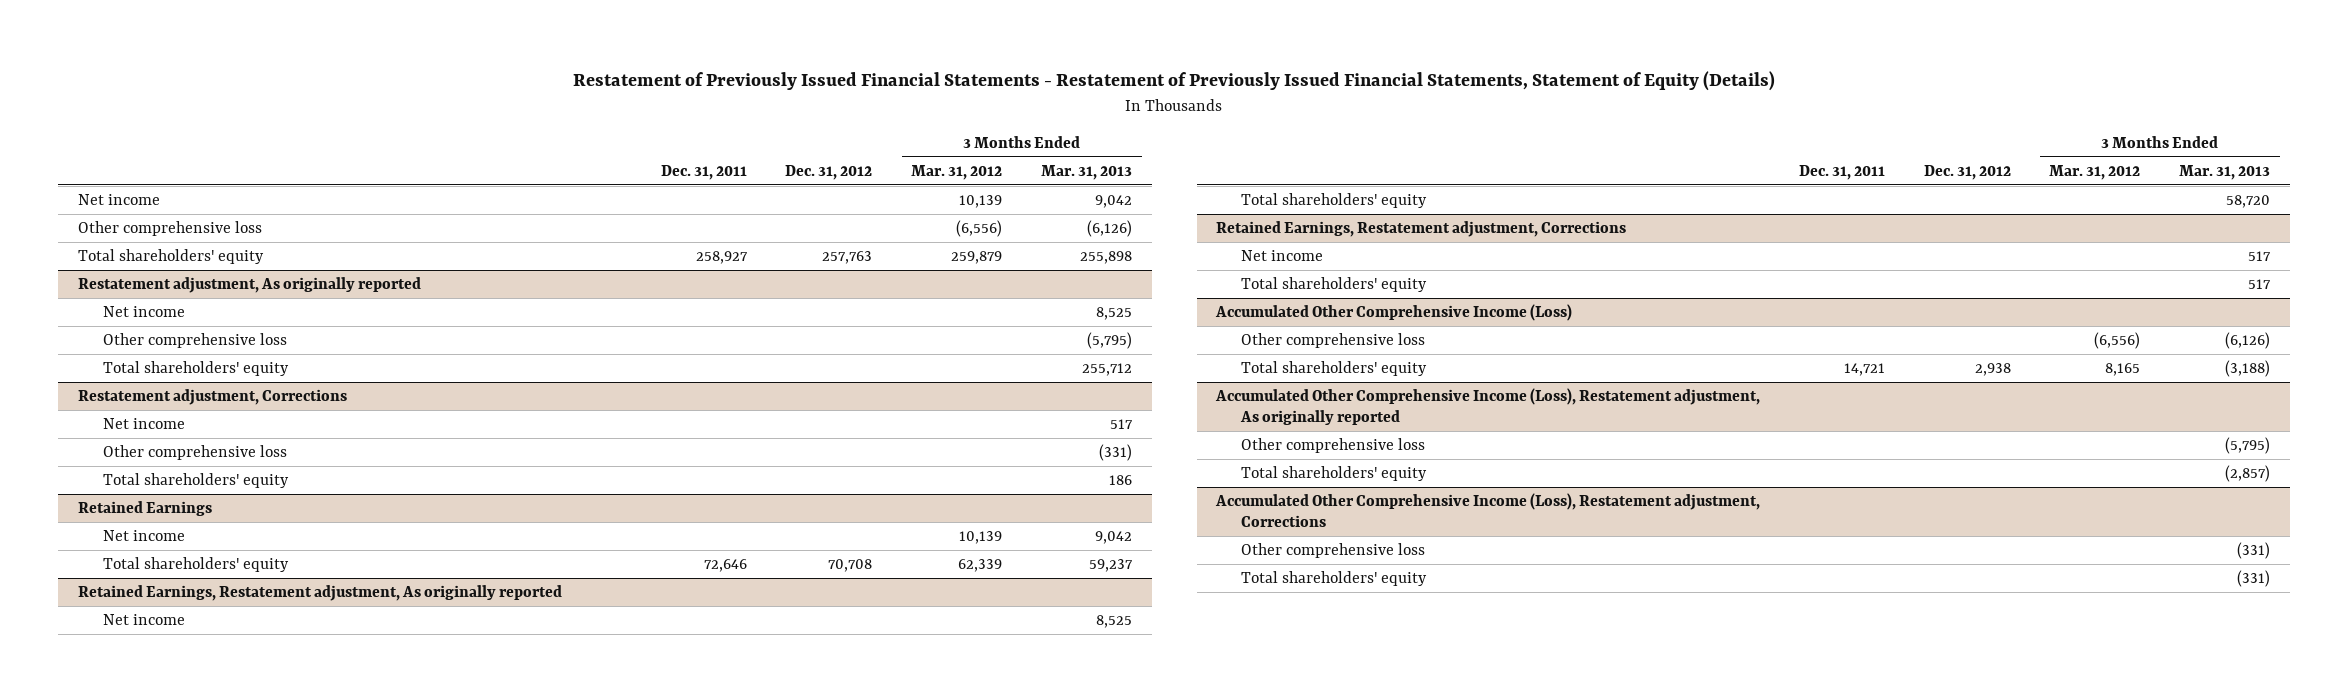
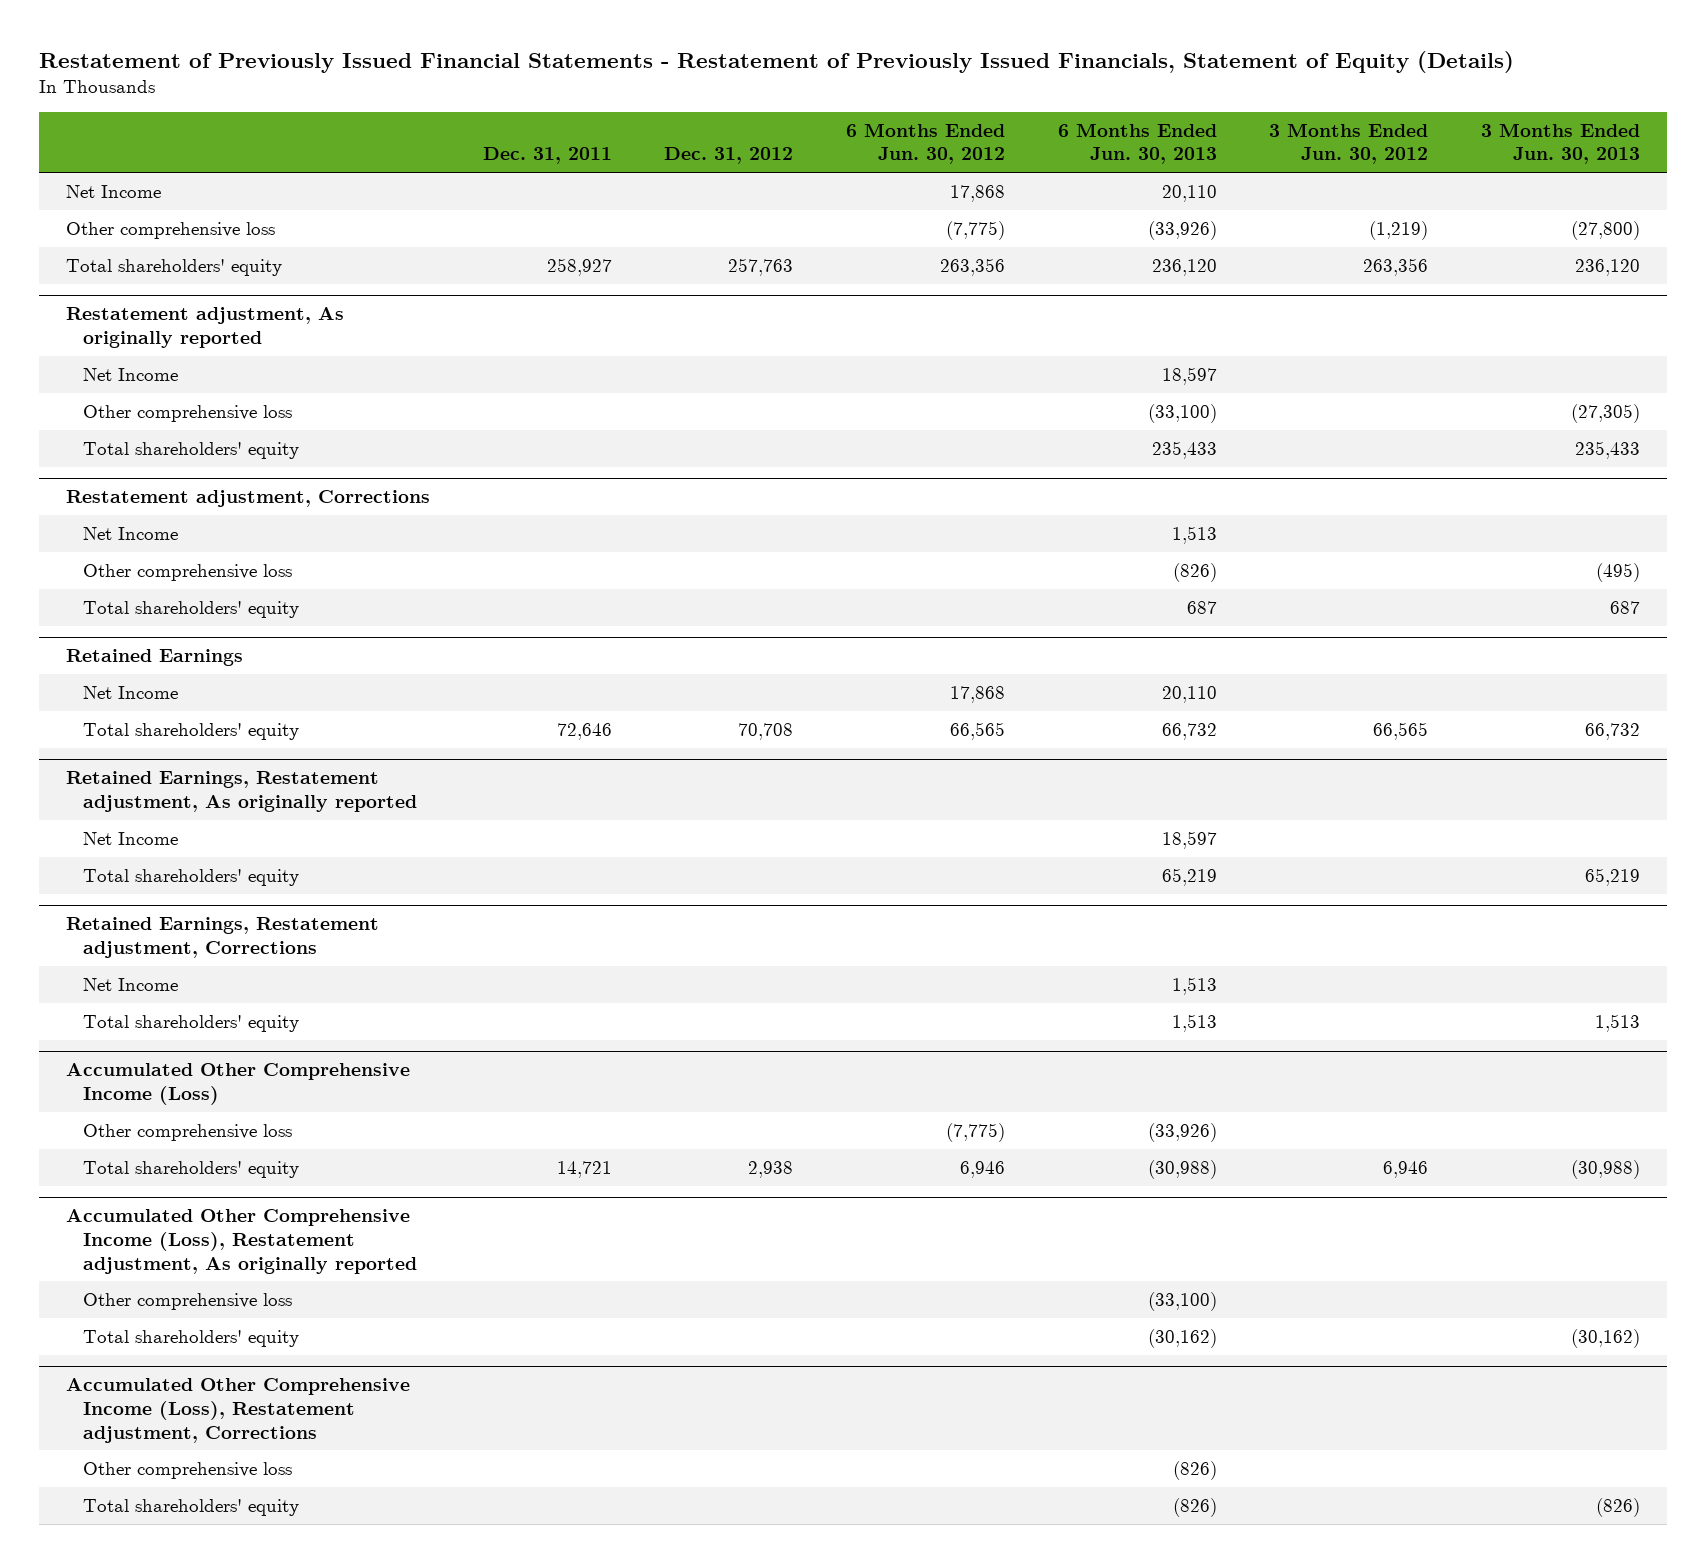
- Restatement of Previously Issued Financial Statements - Restatement of Previously Issued Financial Statements, Statement of Equity (Details)
+ Restatement of Previously Issued Financial Statements - Restatement of Previously Issued Financials, Statement of Equity (Details)
- | Dec. 31, 2011 | Dec. 31, 2012 | 3 Months Ended Mar. 31, 2012 | 3 Months Ended Mar. 31, 2013
+ | Dec. 31, 2011 | Dec. 31, 2012 | 6 Months Ended Jun. 30, 2012 | 6 Months Ended Jun. 30, 2013 | 3 Months Ended Jun. 30, 2012 | 3 Months Ended Jun. 30, 2013
- Net income | | | 10,139 | 9,042
+ Net Income | | | 17,868 | 20,110 | |
@ Restatement adjustment, As originally reported
- Net income | | | | 8,525
+ Net Income | | | | 18,597 | |
@ Restatement adjustment, Corrections
- Net income | | | | 517
+ Net Income | | | | 1,513 | |
@ Retained Earnings
- Net income | | | 10,139 | 9,042
+ Net Income | | | 17,868 | 20,110 | |
@ Retained Earnings, Restatement adjustment, As originally reported
- Net income | | | | 8,525
+ Net Income | | | | 18,597 | |
@ Retained Earnings, Restatement adjustment, Corrections
- Net income | | | | 517
+ Net Income | | | | 1,513 | |

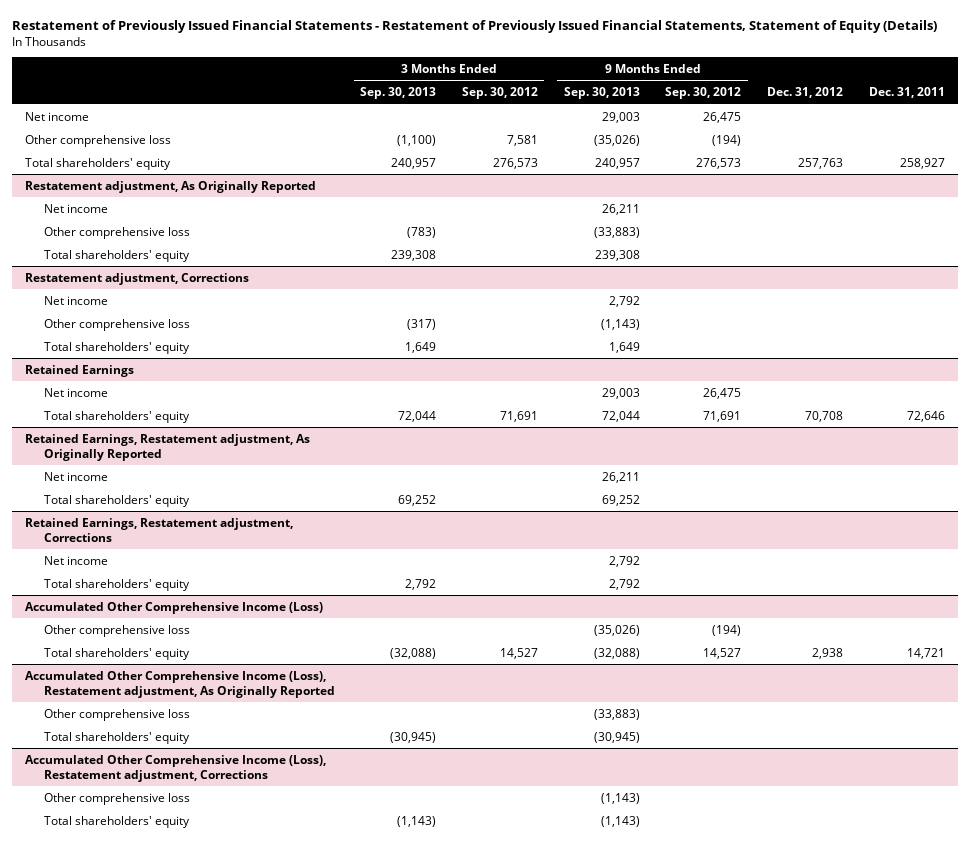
- Restatement of Previously Issued Financial Statements - Restatement of Previously Issued Financials, Statement of Equity (Details)
+ Restatement of Previously Issued Financial Statements - Restatement of Previously Issued Financial Statements, Statement of Equity (Details)
- | Dec. 31, 2011 | Dec. 31, 2012 | 6 Months Ended Jun. 30, 2012 | 6 Months Ended Jun. 30, 2013 | 3 Months Ended Jun. 30, 2012 | 3 Months Ended Jun. 30, 2013
+ | 3 Months Ended Sep. 30, 2013 | 3 Months Ended Sep. 30, 2012 | 9 Months Ended Sep. 30, 2013 | 9 Months Ended Sep. 30, 2012 | Dec. 31, 2012 | Dec. 31, 2011
- Net Income | | | 17,868 | 20,110 | |
+ Net income | | | 29,003 | 26,475 | |
- Restatement adjustment, As originally reported
- Net Income | | | | 18,597 | |
+ Restatement adjustment, As Originally Reported
+ Net income | | | 26,211 | | |
@ Restatement adjustment, Corrections
- Net Income | | | | 1,513 | |
+ Net income | | | 2,792 | | |
@ Retained Earnings
- Net Income | | | 17,868 | 20,110 | |
+ Net income | | | 29,003 | 26,475 | |
- Retained Earnings, Restatement adjustment, As originally reported
- Net Income | | | | 18,597 | |
+ Retained Earnings, Restatement adjustment, As Originally Reported
+ Net income | | | 26,211 | | |
@ Retained Earnings, Restatement adjustment, Corrections
- Net Income | | | | 1,513 | |
+ Net income | | | 2,792 | | |
- Accumulated Other Comprehensive Income (Loss), Restatement adjustment, As originally reported
+ Accumulated Other Comprehensive Income (Loss), Restatement adjustment, As Originally Reported

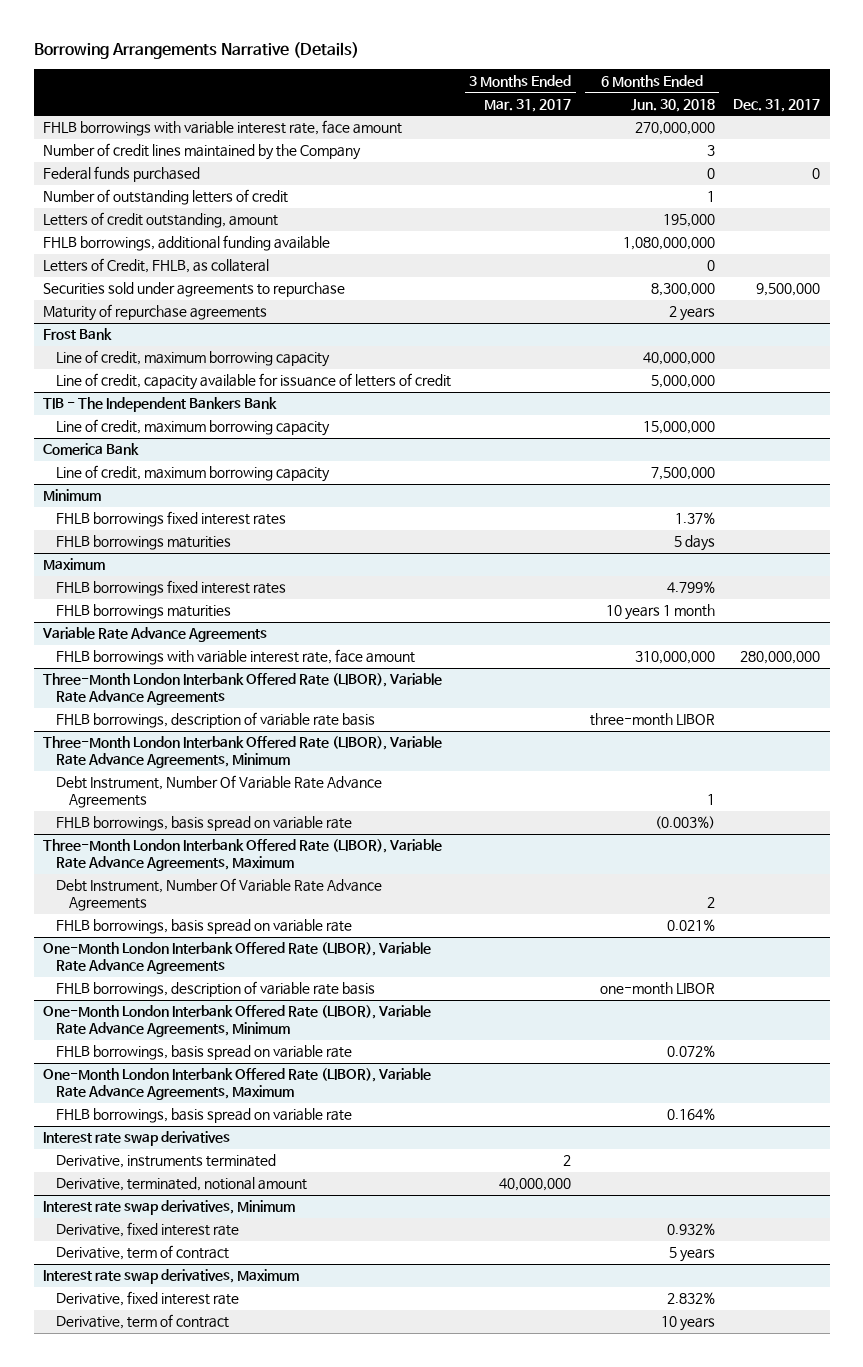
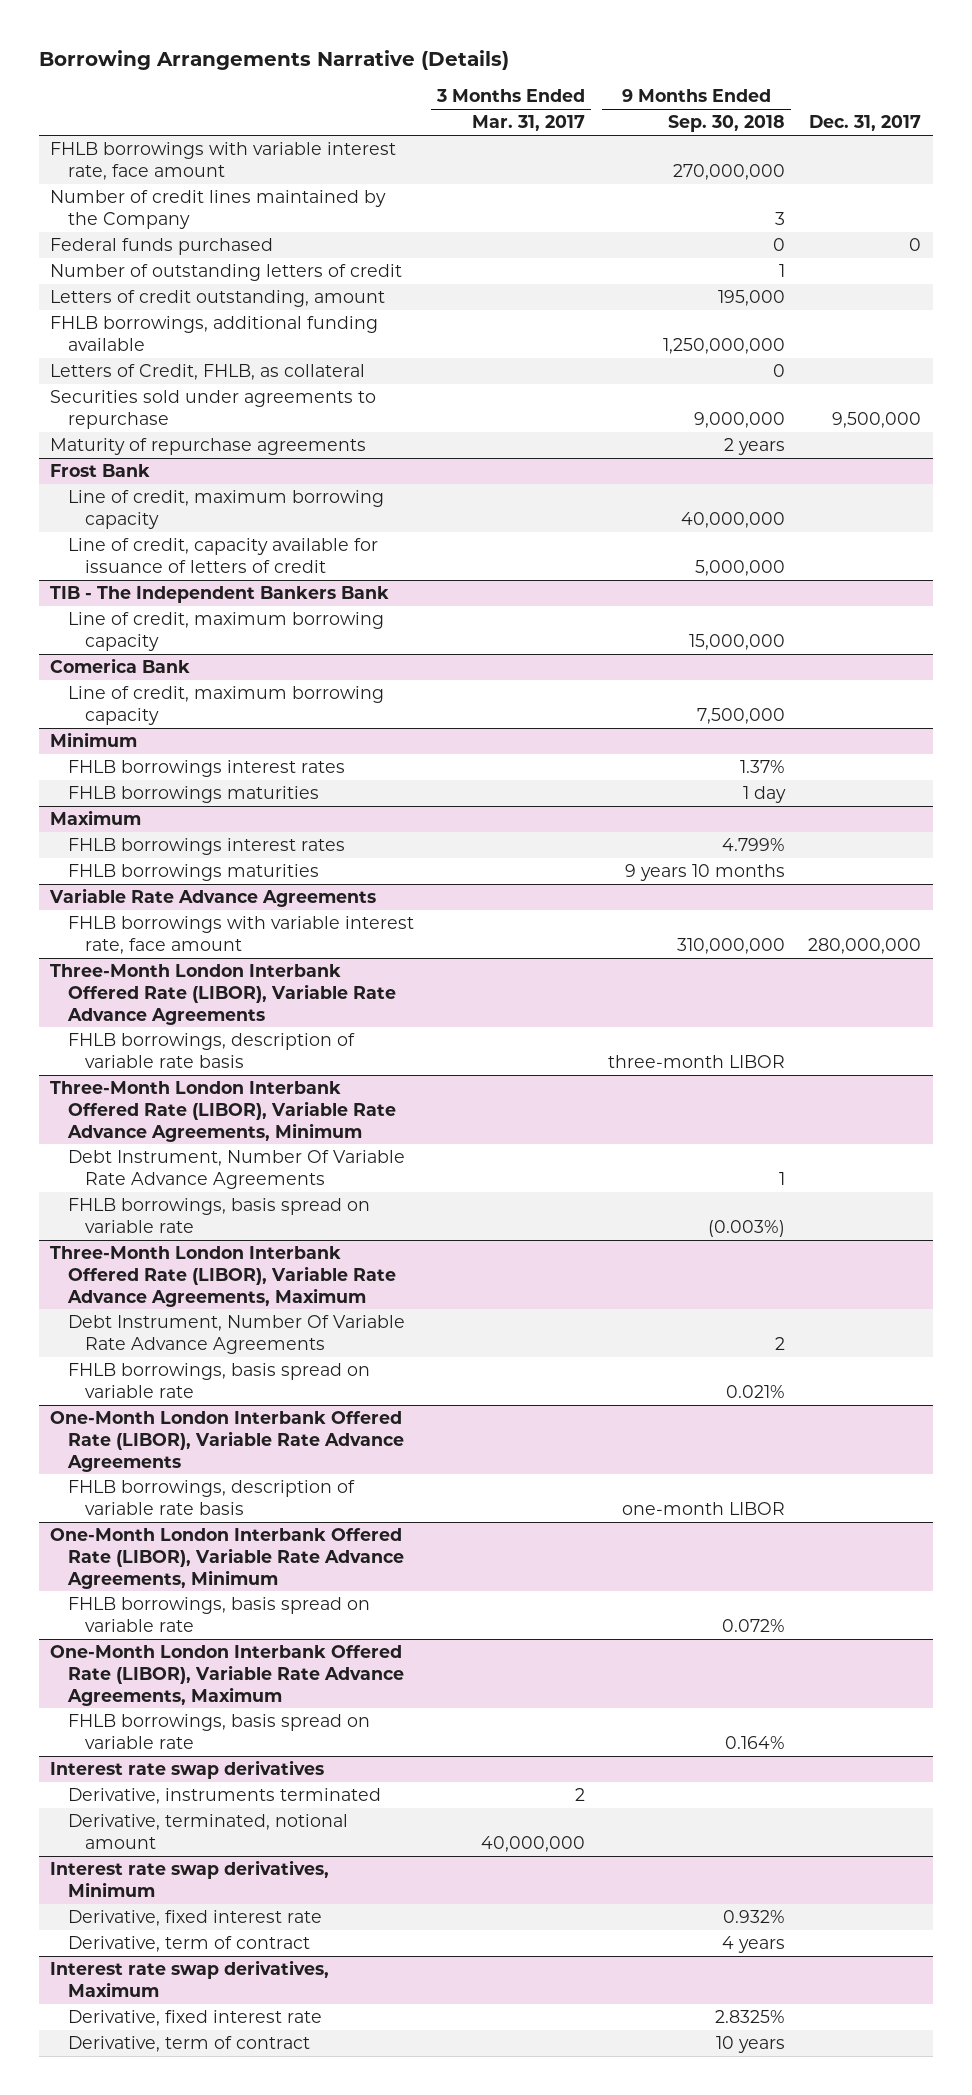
- | 3 Months Ended Mar. 31, 2017 | 6 Months Ended Jun. 30, 2018 | Dec. 31, 2017
+ | 3 Months Ended Mar. 31, 2017 | 9 Months Ended Sep. 30, 2018 | Dec. 31, 2017
@ Minimum
- FHLB borrowings fixed interest rates | | 1.37% |
+ FHLB borrowings interest rates | | 1.37% |
@ Maximum
- FHLB borrowings fixed interest rates | | 4.799% |
+ FHLB borrowings interest rates | | 4.799% |

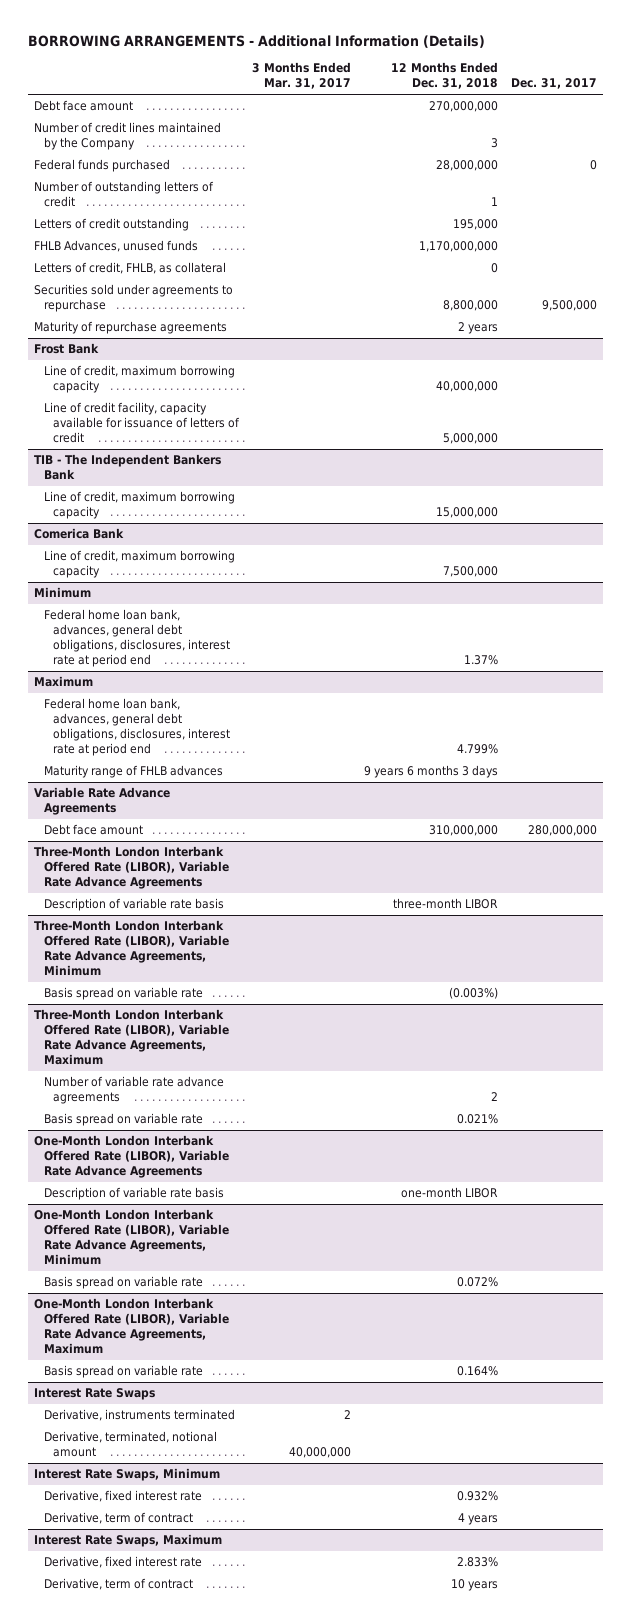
- Borrowing Arrangements Narrative (Details)
+ BORROWING ARRANGEMENTS - Additional Information (Details)
- | 3 Months Ended Mar. 31, 2017 | 9 Months Ended Sep. 30, 2018 | Dec. 31, 2017
+ | 3 Months Ended Mar. 31, 2017 | 12 Months Ended Dec. 31, 2018 | Dec. 31, 2017
- FHLB borrowings with variable interest rate, face amount | | 270,000,000 |
+ Debt face amount | | 270,000,000 |
- Letters of credit outstanding, amount | | 195,000 |
- FHLB borrowings, additional funding available | | 1,250,000,000 |
- Letters of Credit, FHLB, as collateral | | 0 |
+ Letters of credit outstanding | | 195,000 |
+ FHLB Advances, unused funds | | 1,170,000,000 |
+ Letters of credit, FHLB, as collateral | | 0 |
@ Frost Bank
- Line of credit, capacity available for issuance of letters of credit | | 5,000,000 |
+ Line of credit facility, capacity available for issuance of letters of credit | | 5,000,000 |
@ Minimum
- FHLB borrowings interest rates | | 1.37% |
- FHLB borrowings maturities | | 1 day |
+ Federal home loan bank, advances, general debt obligations, disclosures, interest rate at period end | | 1.37% |
@ Maximum
- FHLB borrowings interest rates | | 4.799% |
- FHLB borrowings maturities | | 9 years 10 months |
+ Federal home loan bank, advances, general debt obligations, disclosures, interest rate at period end | | 4.799% |
+ Maturity range of FHLB advances | | 9 years 6 months 3 days |
@ Variable Rate Advance Agreements
- FHLB borrowings with variable interest rate, face amount | | 310,000,000 | 280,000,000
+ Debt face amount | | 310,000,000 | 280,000,000
@ Three-Month London Interbank Offered Rate (LIBOR), Variable Rate Advance Agreements
- FHLB borrowings, description of variable rate basis | | three-month LIBOR |
+ Description of variable rate basis | | three-month LIBOR |
@ Three-Month London Interbank Offered Rate (LIBOR), Variable Rate Advance Agreements, Minimum
- Debt Instrument, Number Of Variable Rate Advance Agreements | | 1 |
- FHLB borrowings, basis spread on variable rate | | (0.003%) |
+ Basis spread on variable rate | | (0.003%) |
@ Three-Month London Interbank Offered Rate (LIBOR), Variable Rate Advance Agreements, Maximum
- Debt Instrument, Number Of Variable Rate Advance Agreements | | 2 |
- FHLB borrowings, basis spread on variable rate | | 0.021% |
+ Number of variable rate advance agreements | | 2 |
+ Basis spread on variable rate | | 0.021% |
@ One-Month London Interbank Offered Rate (LIBOR), Variable Rate Advance Agreements
- FHLB borrowings, description of variable rate basis | | one-month LIBOR |
+ Description of variable rate basis | | one-month LIBOR |
@ One-Month London Interbank Offered Rate (LIBOR), Variable Rate Advance Agreements, Minimum
- FHLB borrowings, basis spread on variable rate | | 0.072% |
+ Basis spread on variable rate | | 0.072% |
@ One-Month London Interbank Offered Rate (LIBOR), Variable Rate Advance Agreements, Maximum
- FHLB borrowings, basis spread on variable rate | | 0.164% |
- Interest rate swap derivatives
@ One-Month London Interbank Offered Rate (LIBOR), Variable Rate Advance Agreements, Maximum
+ Basis spread on variable rate | | 0.164% |
+ Interest Rate Swaps
- Interest rate swap derivatives, Minimum
+ Interest Rate Swaps, Minimum
- Interest rate swap derivatives, Maximum
+ Interest Rate Swaps, Maximum

